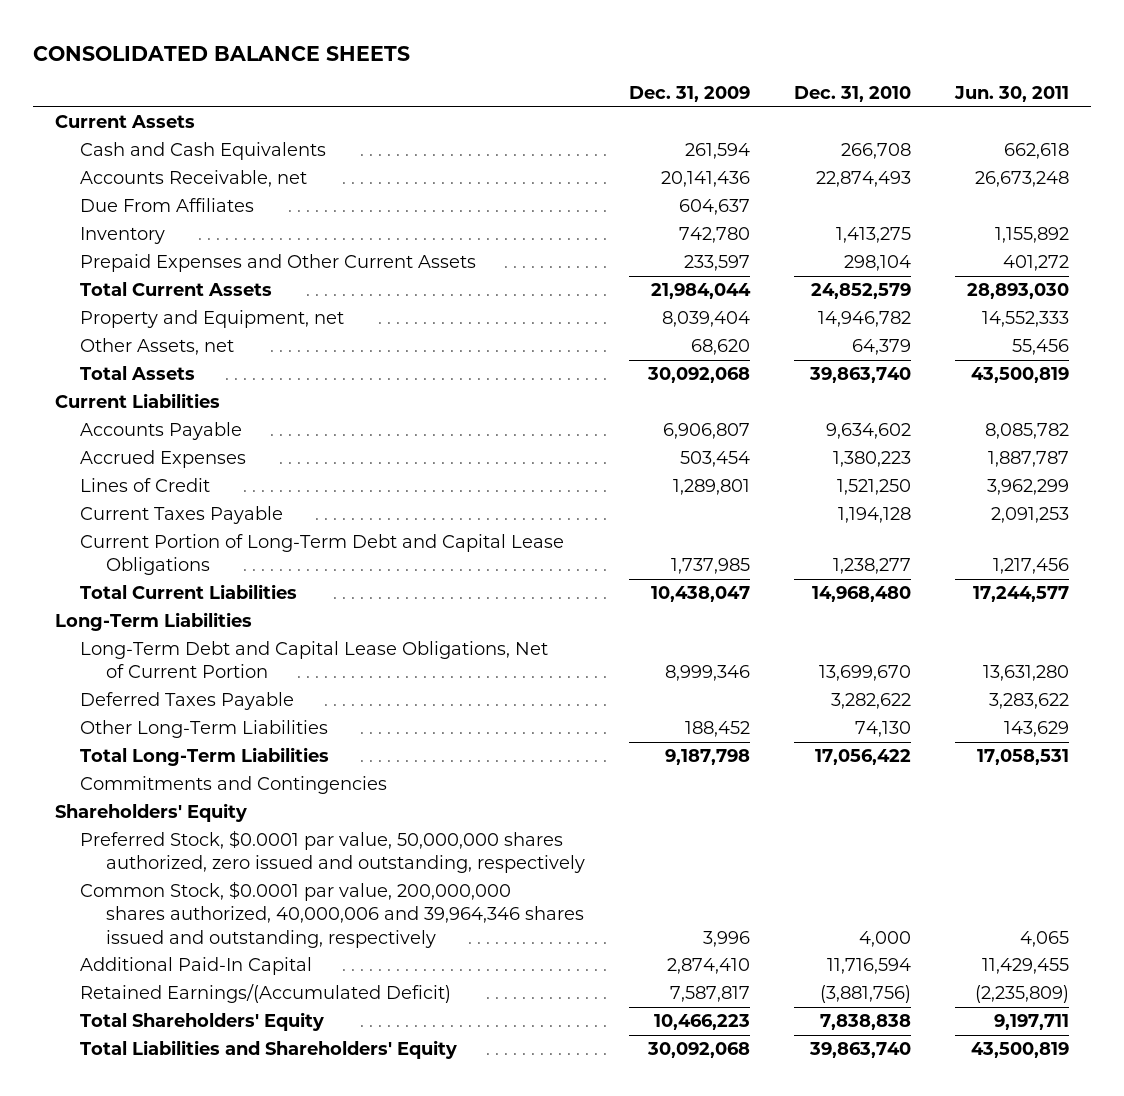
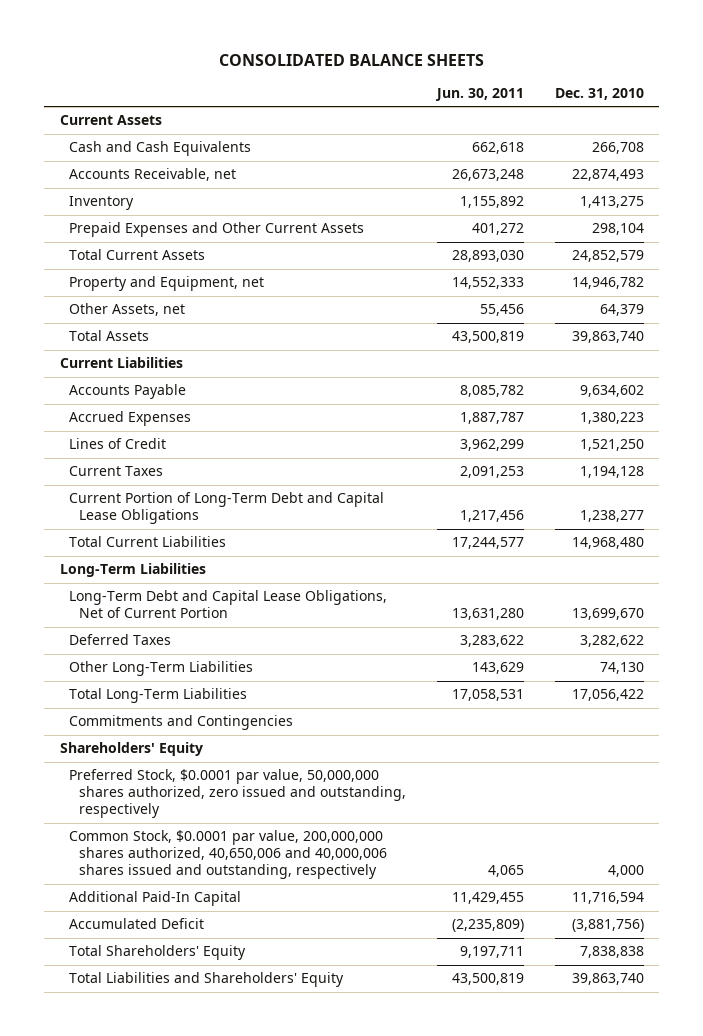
- | Dec. 31, 2009 | Dec. 31, 2010 | Jun. 30, 2011
+ | Jun. 30, 2011 | Dec. 31, 2010
- Due From Affiliates | 604,637 | |
- Current Taxes Payable | | 1,194,128 | 2,091,253
+ Current Taxes | 2,091,253 | 1,194,128
- Deferred Taxes Payable | | 3,282,622 | 3,283,622
+ Deferred Taxes | 3,283,622 | 3,282,622
- Common Stock, $0.0001 par value, 200,000,000 shares authorized, 40,000,006 and 39,964,346 shares issued and outstanding, respectively | 3,996 | 4,000 | 4,065
+ Common Stock, $0.0001 par value, 200,000,000 shares authorized, 40,650,006 and 40,000,006 shares issued and outstanding, respectively | 4,065 | 4,000
- Retained Earnings/(Accumulated Deficit) | 7,587,817 | (3,881,756) | (2,235,809)
+ Accumulated Deficit | (2,235,809) | (3,881,756)

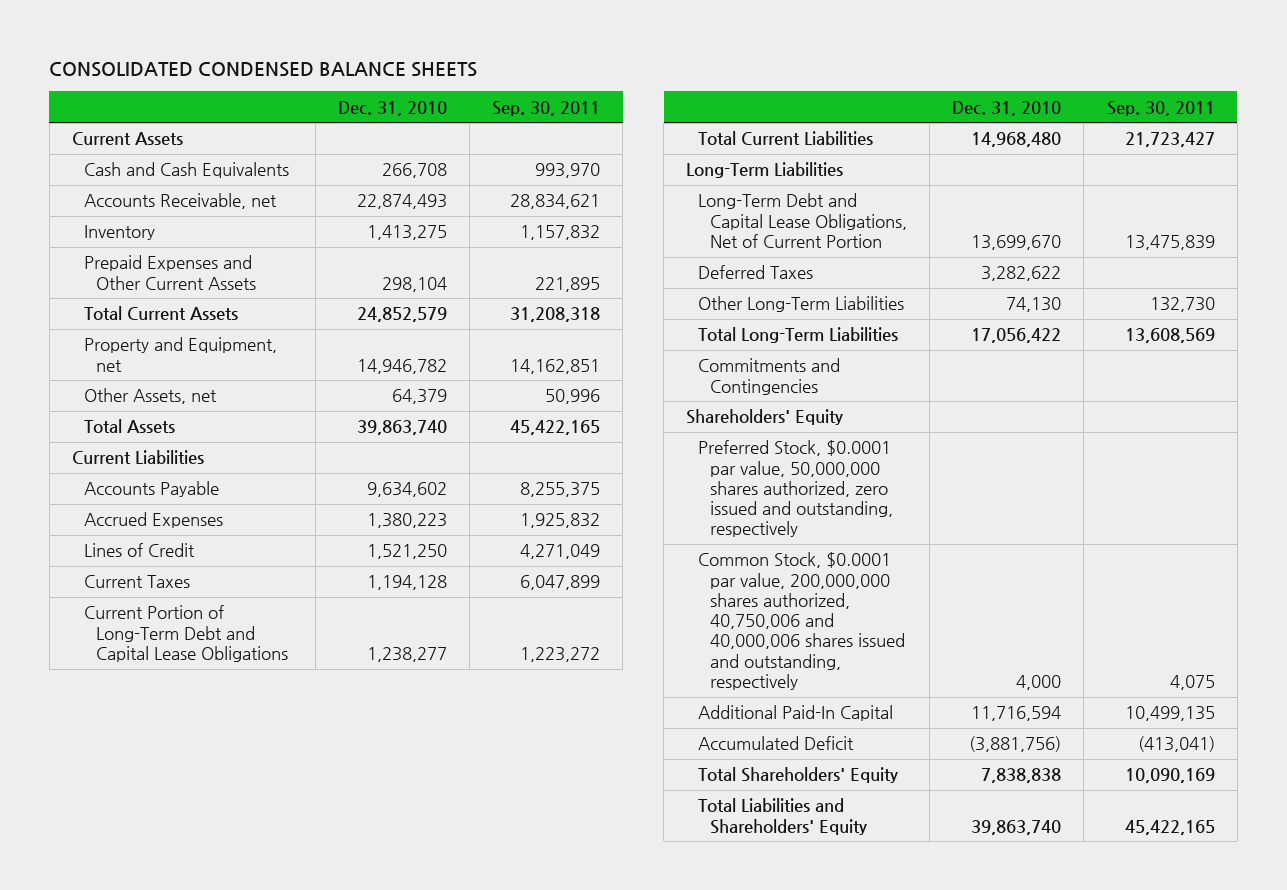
- CONSOLIDATED BALANCE SHEETS
+ CONSOLIDATED CONDENSED BALANCE SHEETS
- | Jun. 30, 2011 | Dec. 31, 2010
+ | Dec. 31, 2010 | Sep. 30, 2011
- Common Stock, $0.0001 par value, 200,000,000 shares authorized, 40,650,006 and 40,000,006 shares issued and outstanding, respectively | 4,065 | 4,000
+ Common Stock, $0.0001 par value, 200,000,000 shares authorized, 40,750,006 and 40,000,006 shares issued and outstanding, respectively | 4,000 | 4,075

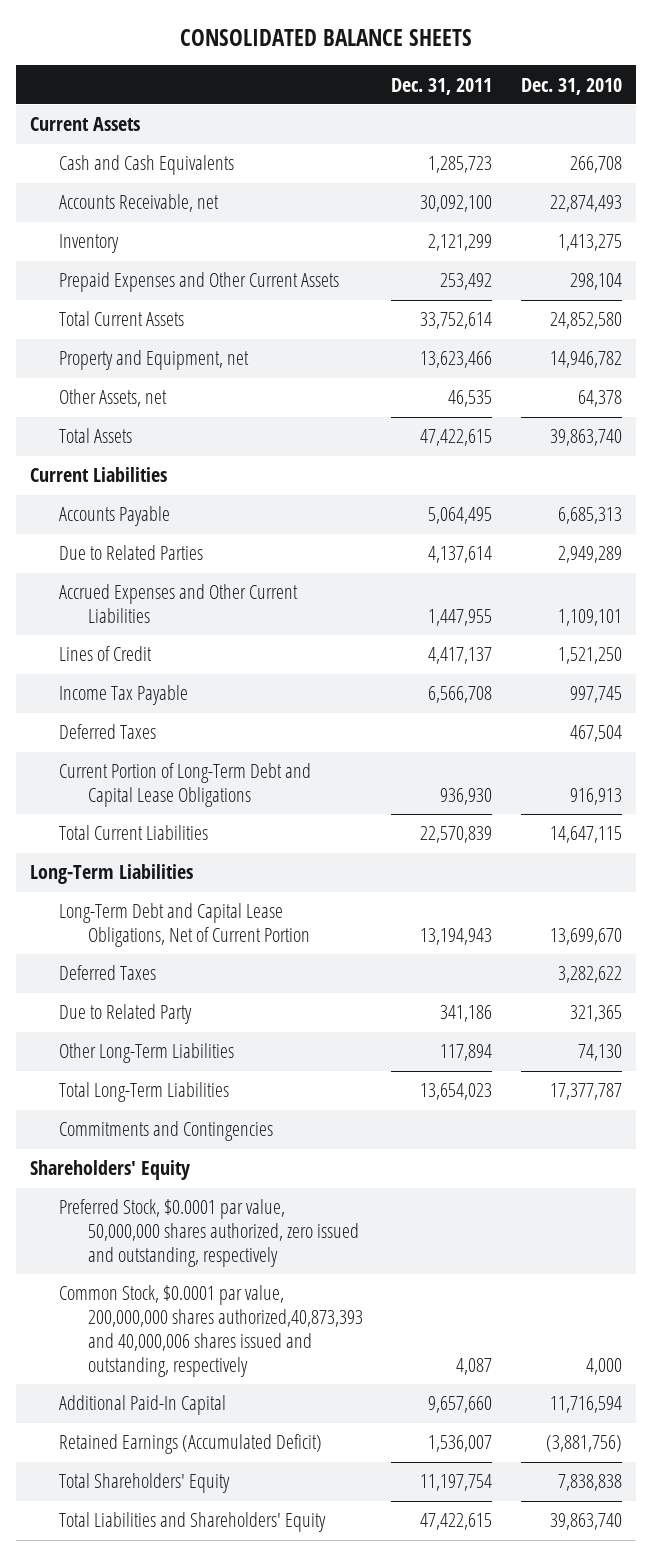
- CONSOLIDATED CONDENSED BALANCE SHEETS
+ CONSOLIDATED BALANCE SHEETS
- | Dec. 31, 2010 | Sep. 30, 2011
+ | Dec. 31, 2011 | Dec. 31, 2010
- Total Current Assets | 24,852,579 | 31,208,318
+ Total Current Assets | 33,752,614 | 24,852,580
- Other Assets, net | 64,379 | 50,996
+ Other Assets, net | 46,535 | 64,378
- Accounts Payable | 9,634,602 | 8,255,375
- Accrued Expenses | 1,380,223 | 1,925,832
+ Accounts Payable | 5,064,495 | 6,685,313
+ Due to Related Parties | 4,137,614 | 2,949,289
+ Accrued Expenses and Other Current Liabilities | 1,447,955 | 1,109,101
- Current Taxes | 1,194,128 | 6,047,899
- Current Portion of Long-Term Debt and Capital Lease Obligations | 1,238,277 | 1,223,272
- Total Current Liabilities | 14,968,480 | 21,723,427
+ Income Tax Payable | 6,566,708 | 997,745
+ Deferred Taxes | | 467,504
+ Current Portion of Long-Term Debt and Capital Lease Obligations | 936,930 | 916,913
+ Total Current Liabilities | 22,570,839 | 14,647,115
+ Due to Related Party | 341,186 | 321,365
- Total Long-Term Liabilities | 17,056,422 | 13,608,569
+ Total Long-Term Liabilities | 13,654,023 | 17,377,787
- Common Stock, $0.0001 par value, 200,000,000 shares authorized, 40,750,006 and 40,000,006 shares issued and outstanding, respectively | 4,000 | 4,075
+ Common Stock, $0.0001 par value, 200,000,000 shares authorized,40,873,393 and 40,000,006 shares issued and outstanding, respectively | 4,087 | 4,000
- Accumulated Deficit | (3,881,756) | (413,041)
+ Retained Earnings (Accumulated Deficit) | 1,536,007 | (3,881,756)

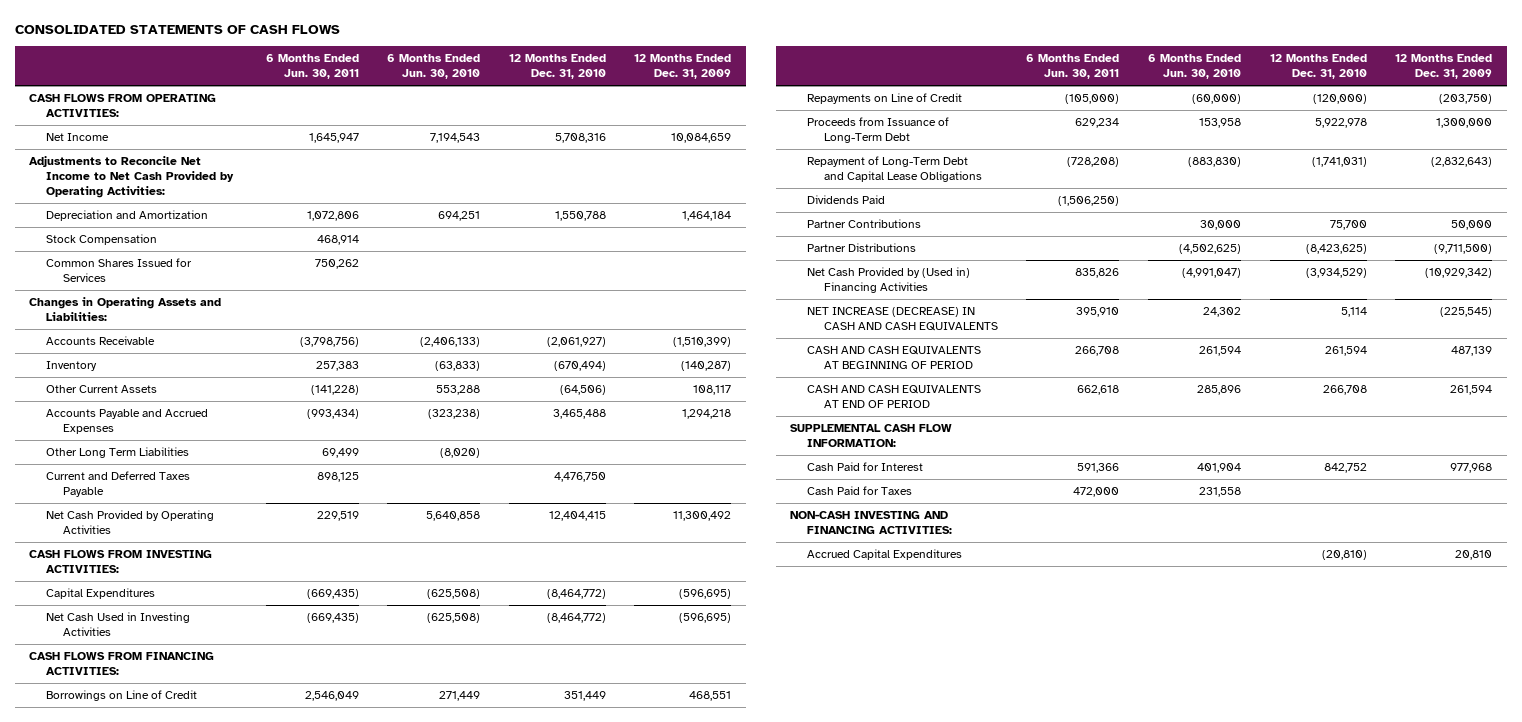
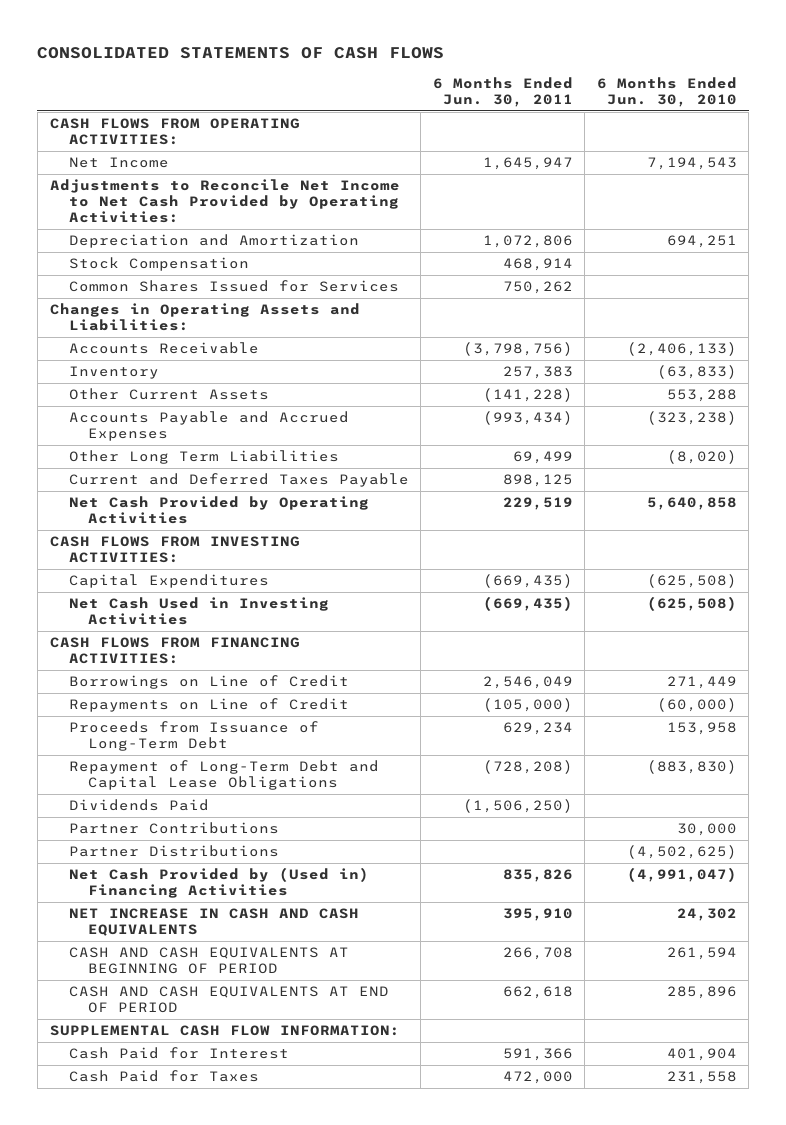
- | 6 Months Ended Jun. 30, 2011 | 6 Months Ended Jun. 30, 2010 | 12 Months Ended Dec. 31, 2010 | 12 Months Ended Dec. 31, 2009
+ | 6 Months Ended Jun. 30, 2011 | 6 Months Ended Jun. 30, 2010
- NET INCREASE (DECREASE) IN CASH AND CASH EQUIVALENTS | 395,910 | 24,302 | 5,114 | (225,545)
+ NET INCREASE IN CASH AND CASH EQUIVALENTS | 395,910 | 24,302
- NON-CASH INVESTING AND FINANCING ACTIVITIES:
- Accrued Capital Expenditures | | | (20,810) | 20,810

